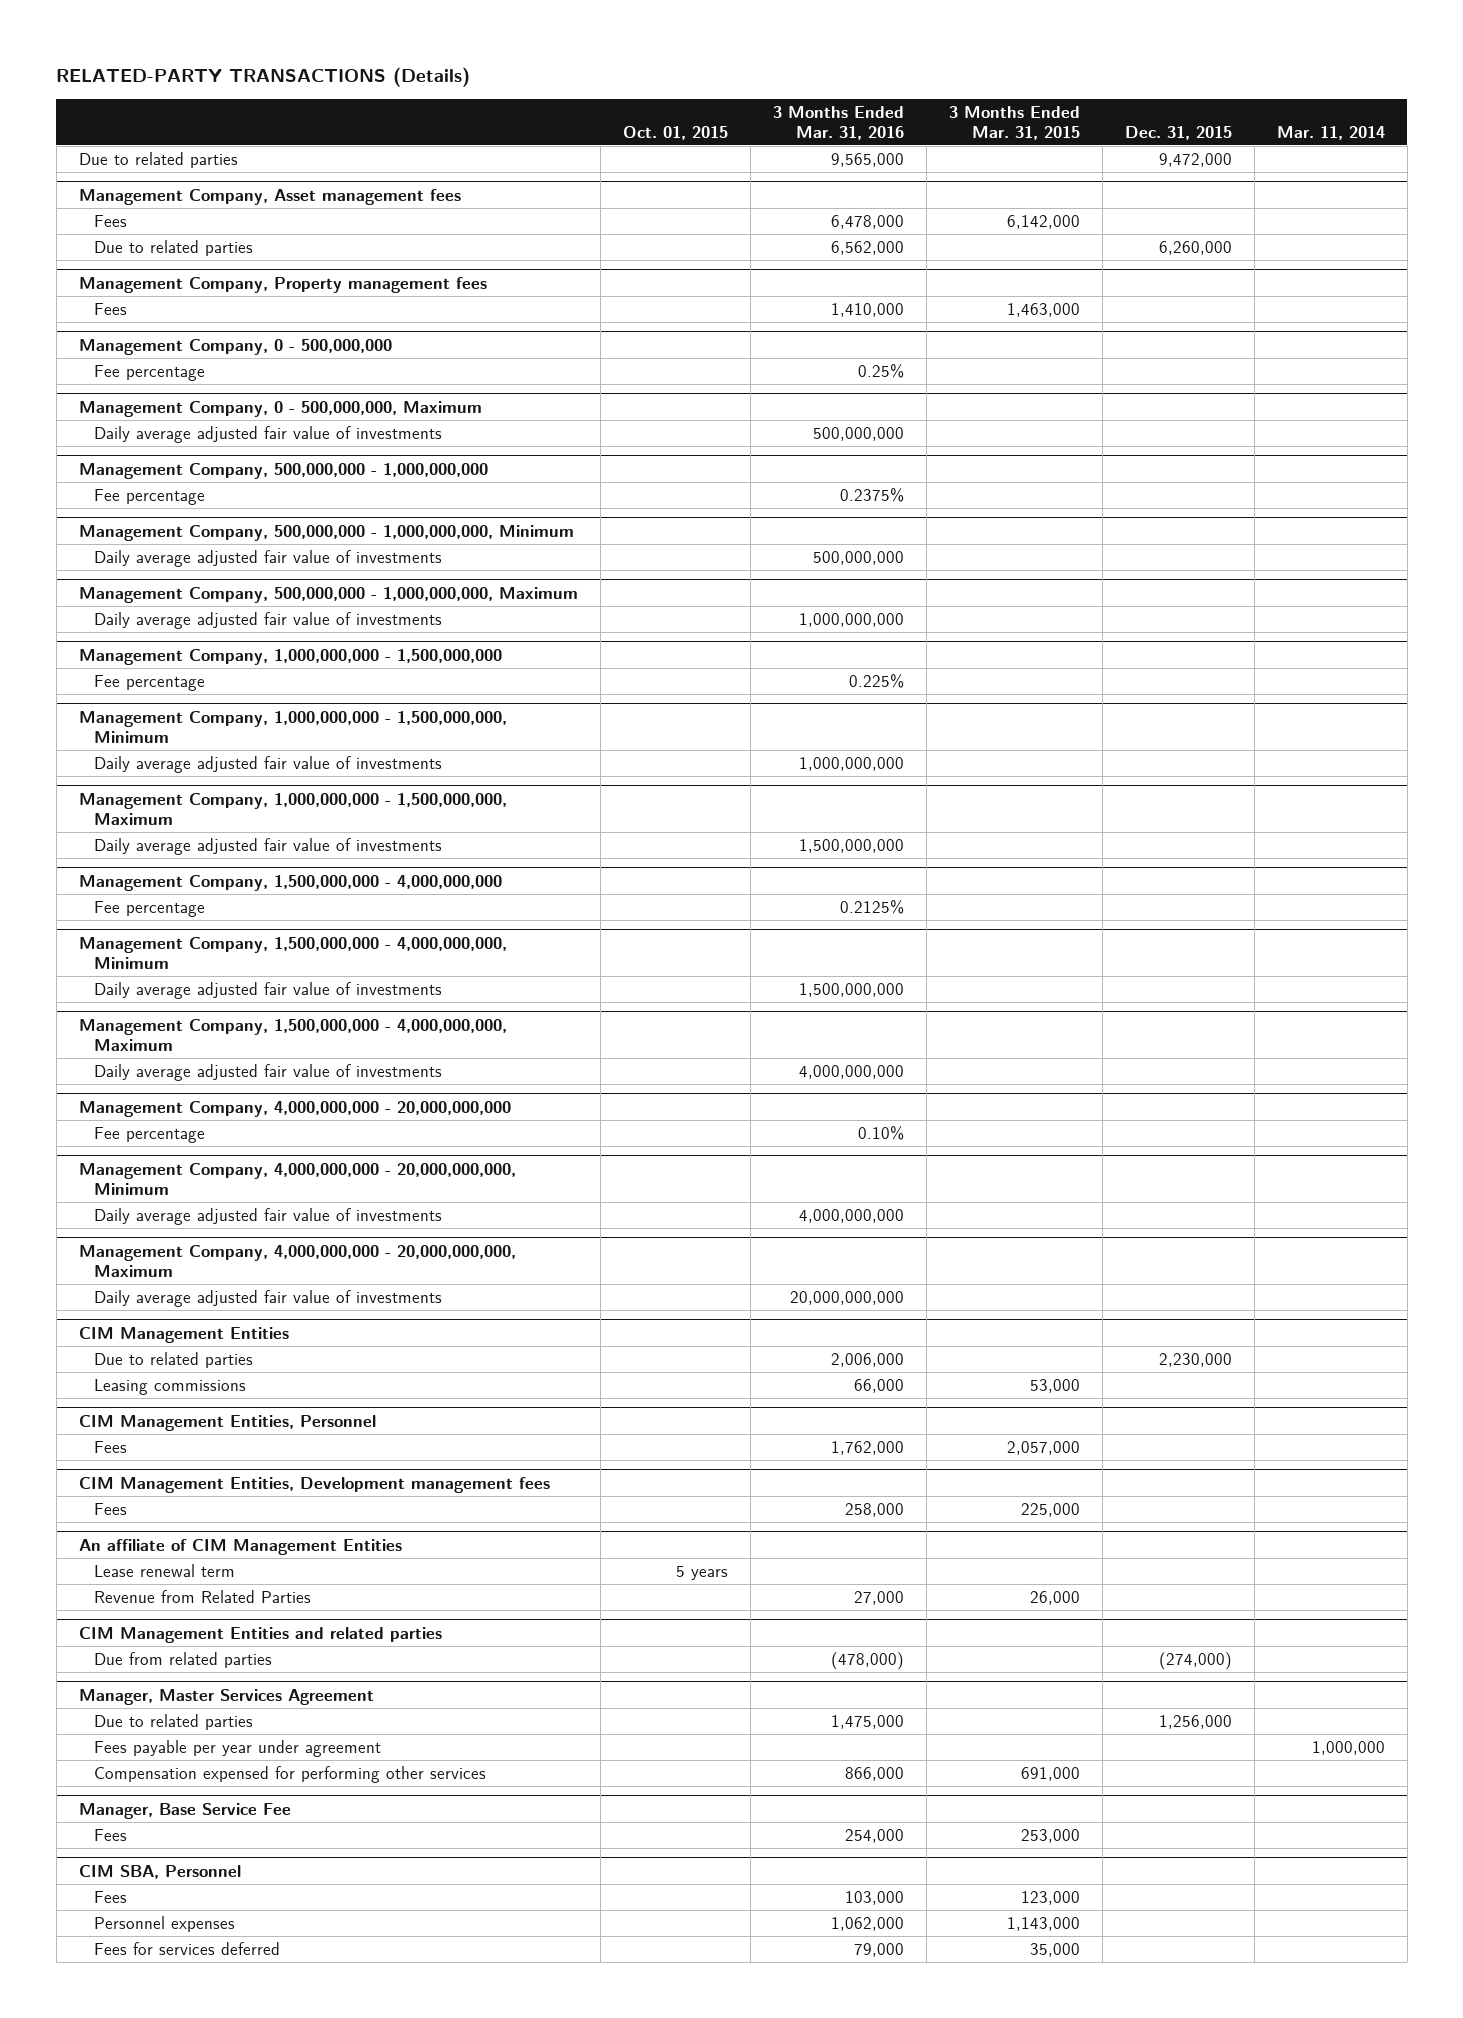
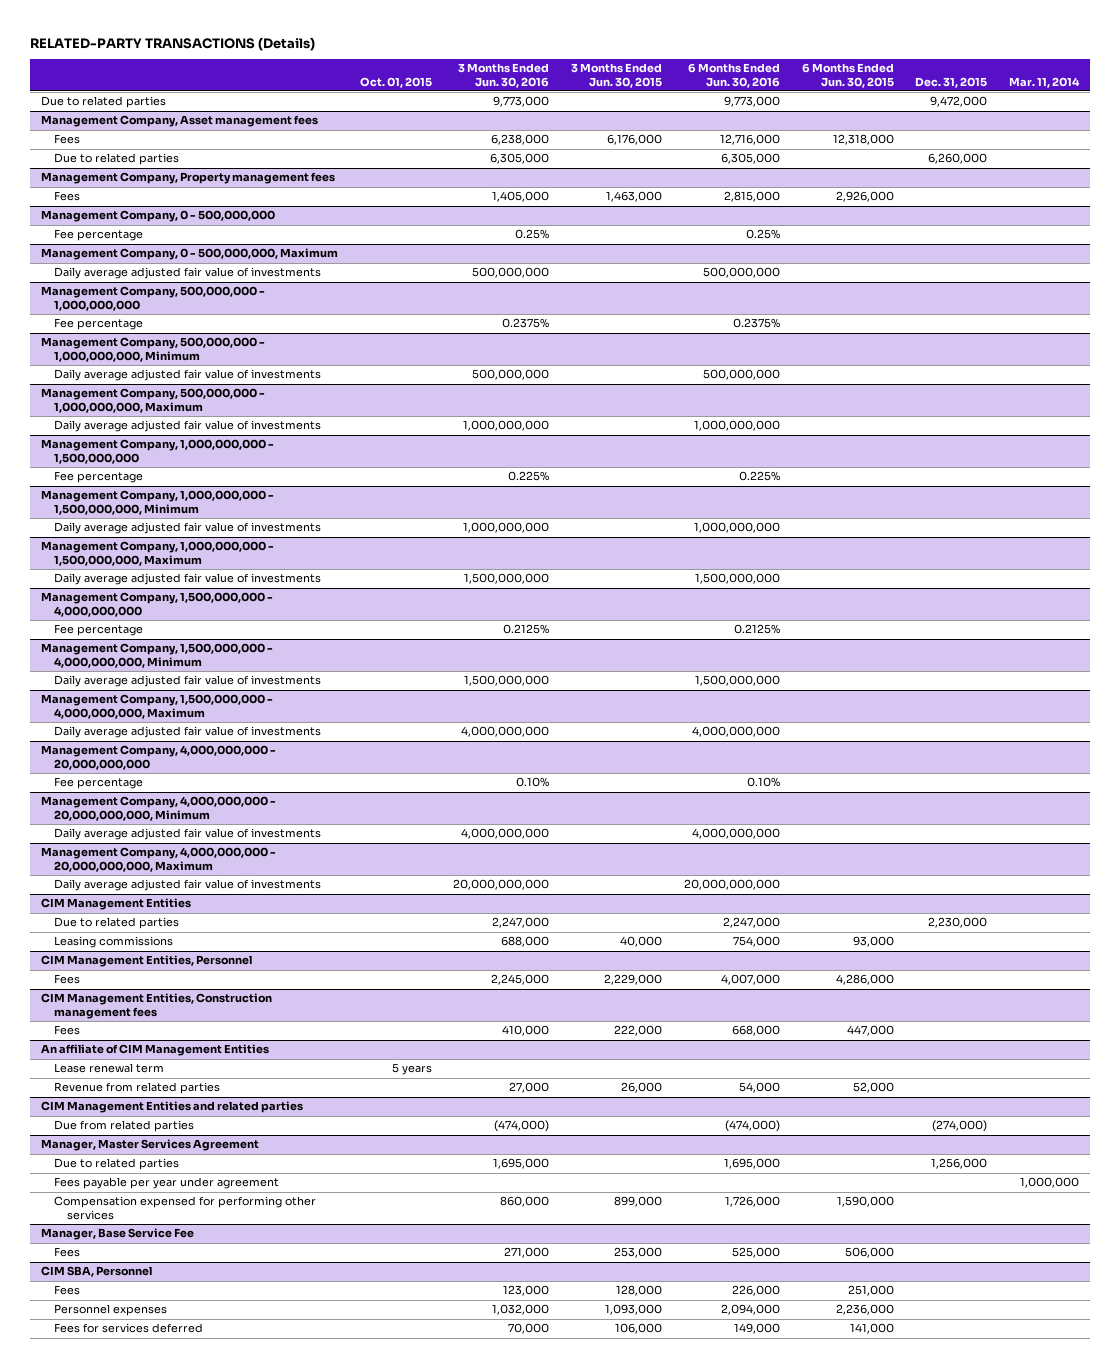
- | Oct. 01, 2015 | 3 Months Ended Mar. 31, 2016 | 3 Months Ended Mar. 31, 2015 | Dec. 31, 2015 | Mar. 11, 2014
+ | Oct. 01, 2015 | 3 Months Ended Jun. 30, 2016 | 3 Months Ended Jun. 30, 2015 | 6 Months Ended Jun. 30, 2016 | 6 Months Ended Jun. 30, 2015 | Dec. 31, 2015 | Mar. 11, 2014
- CIM Management Entities, Development management fees
+ CIM Management Entities, Construction management fees
@ An affiliate of CIM Management Entities
- Revenue from Related Parties | | 27,000 | 26,000 | |
+ Revenue from related parties | | 27,000 | 26,000 | 54,000 | 52,000 | |

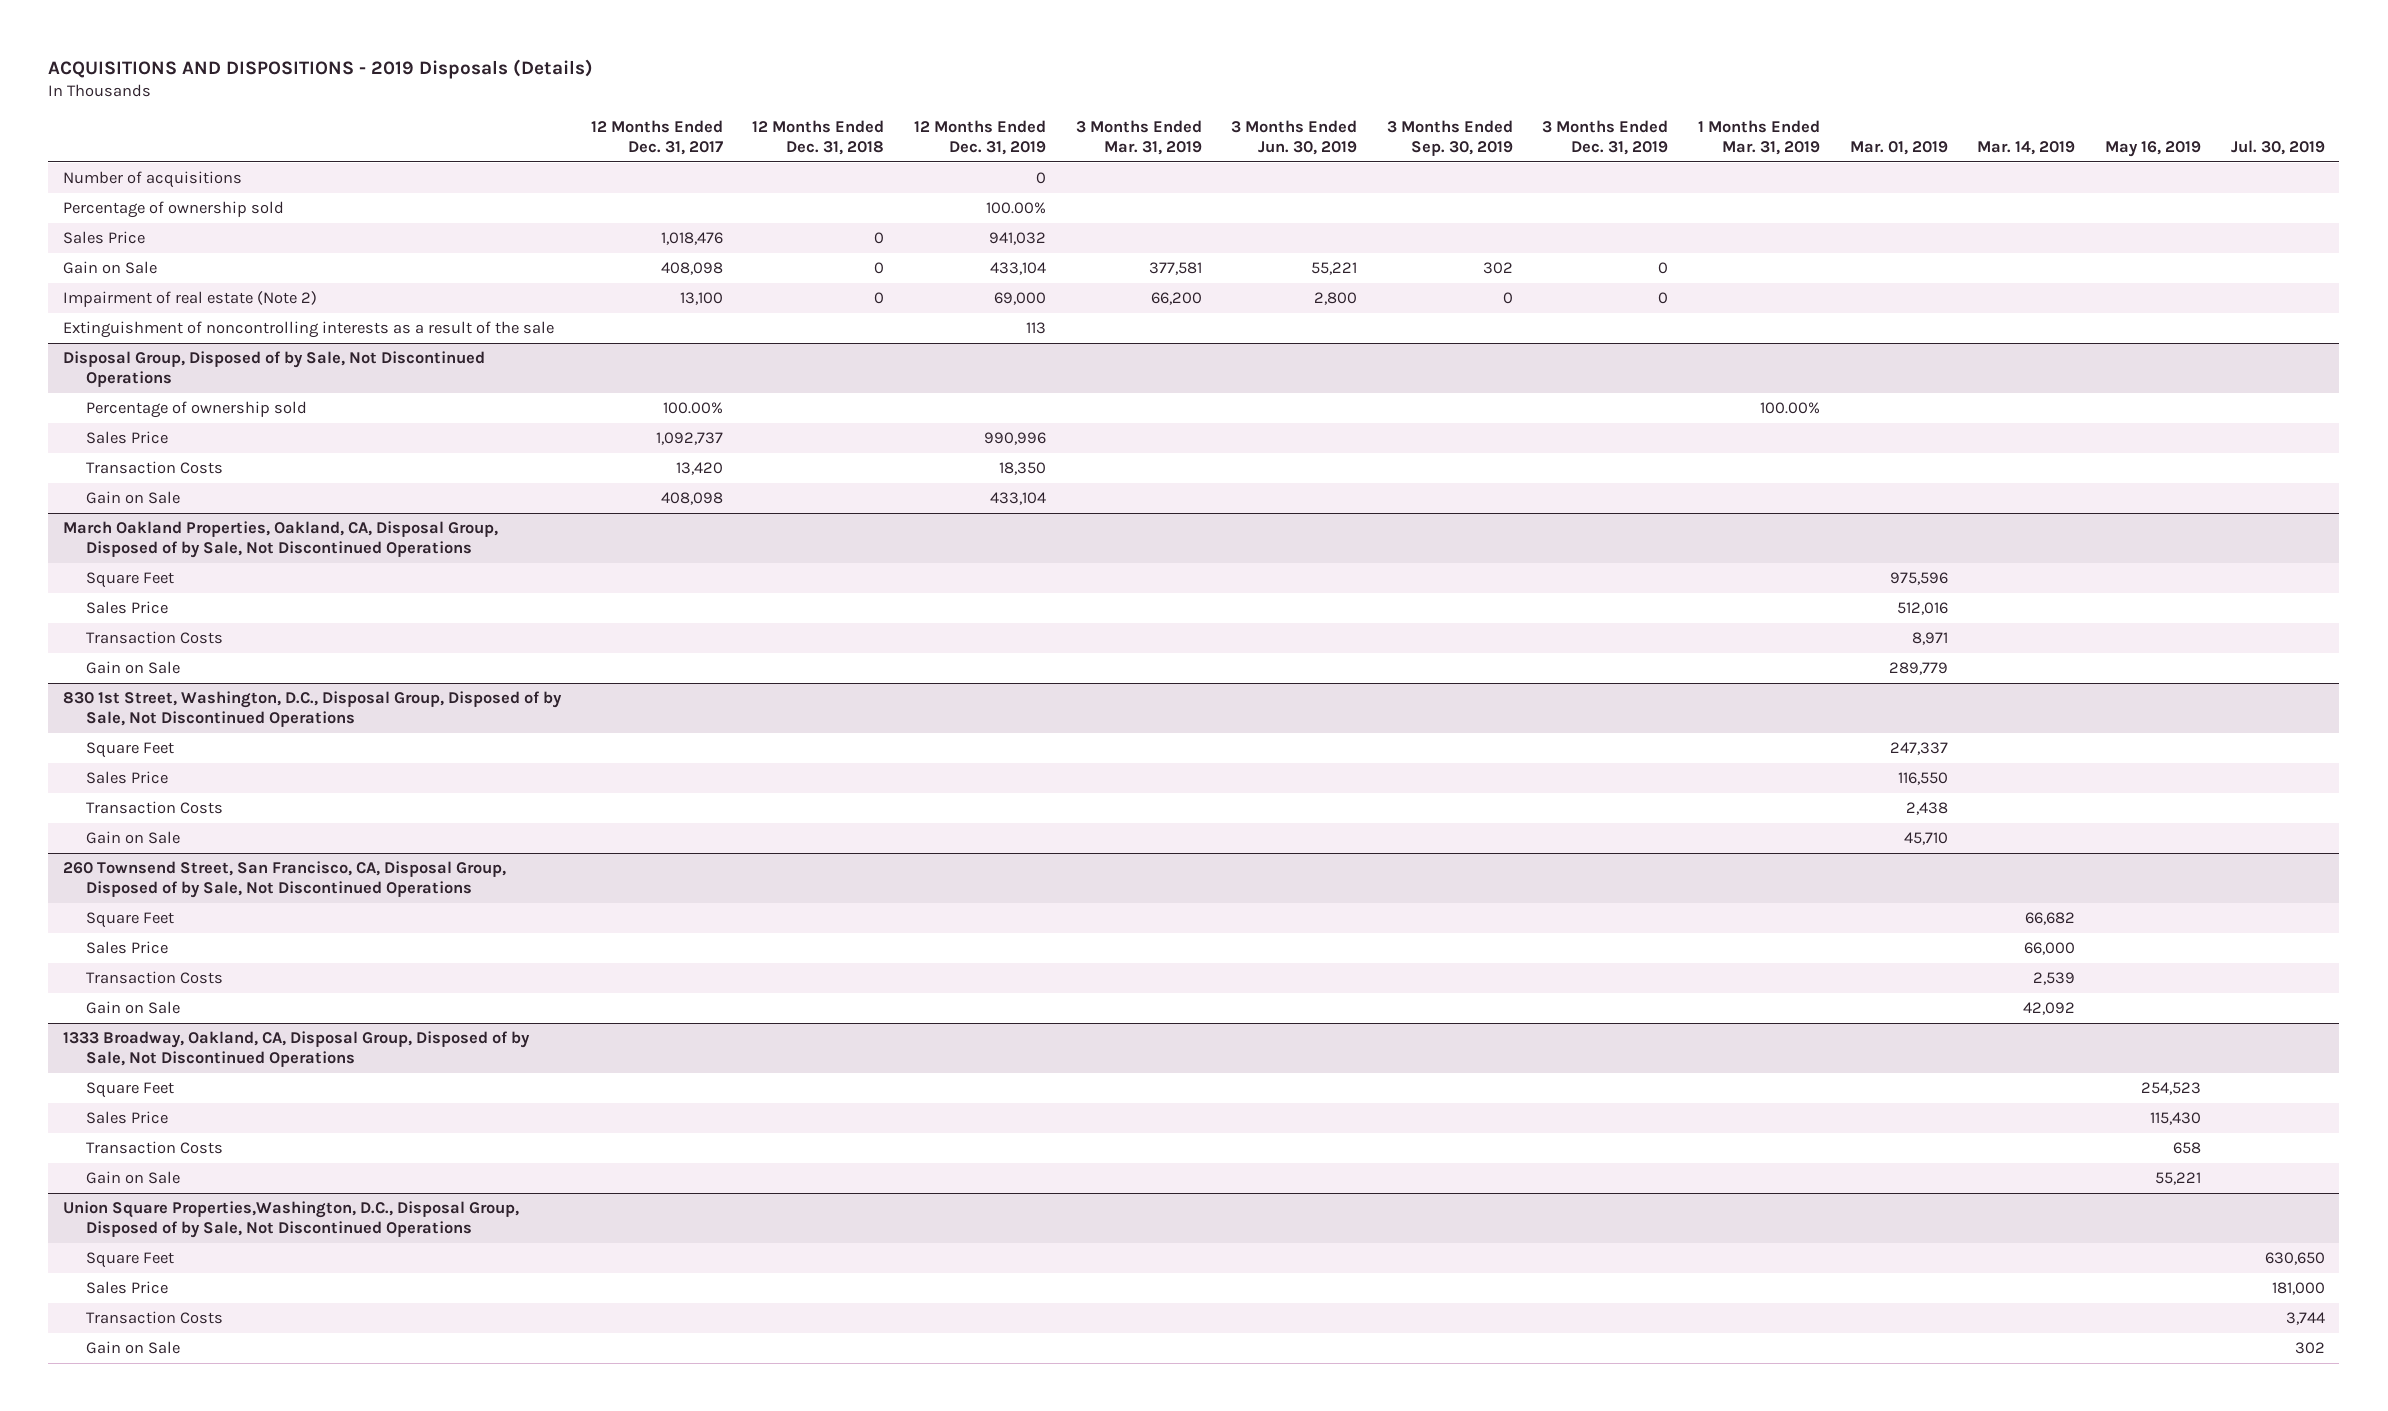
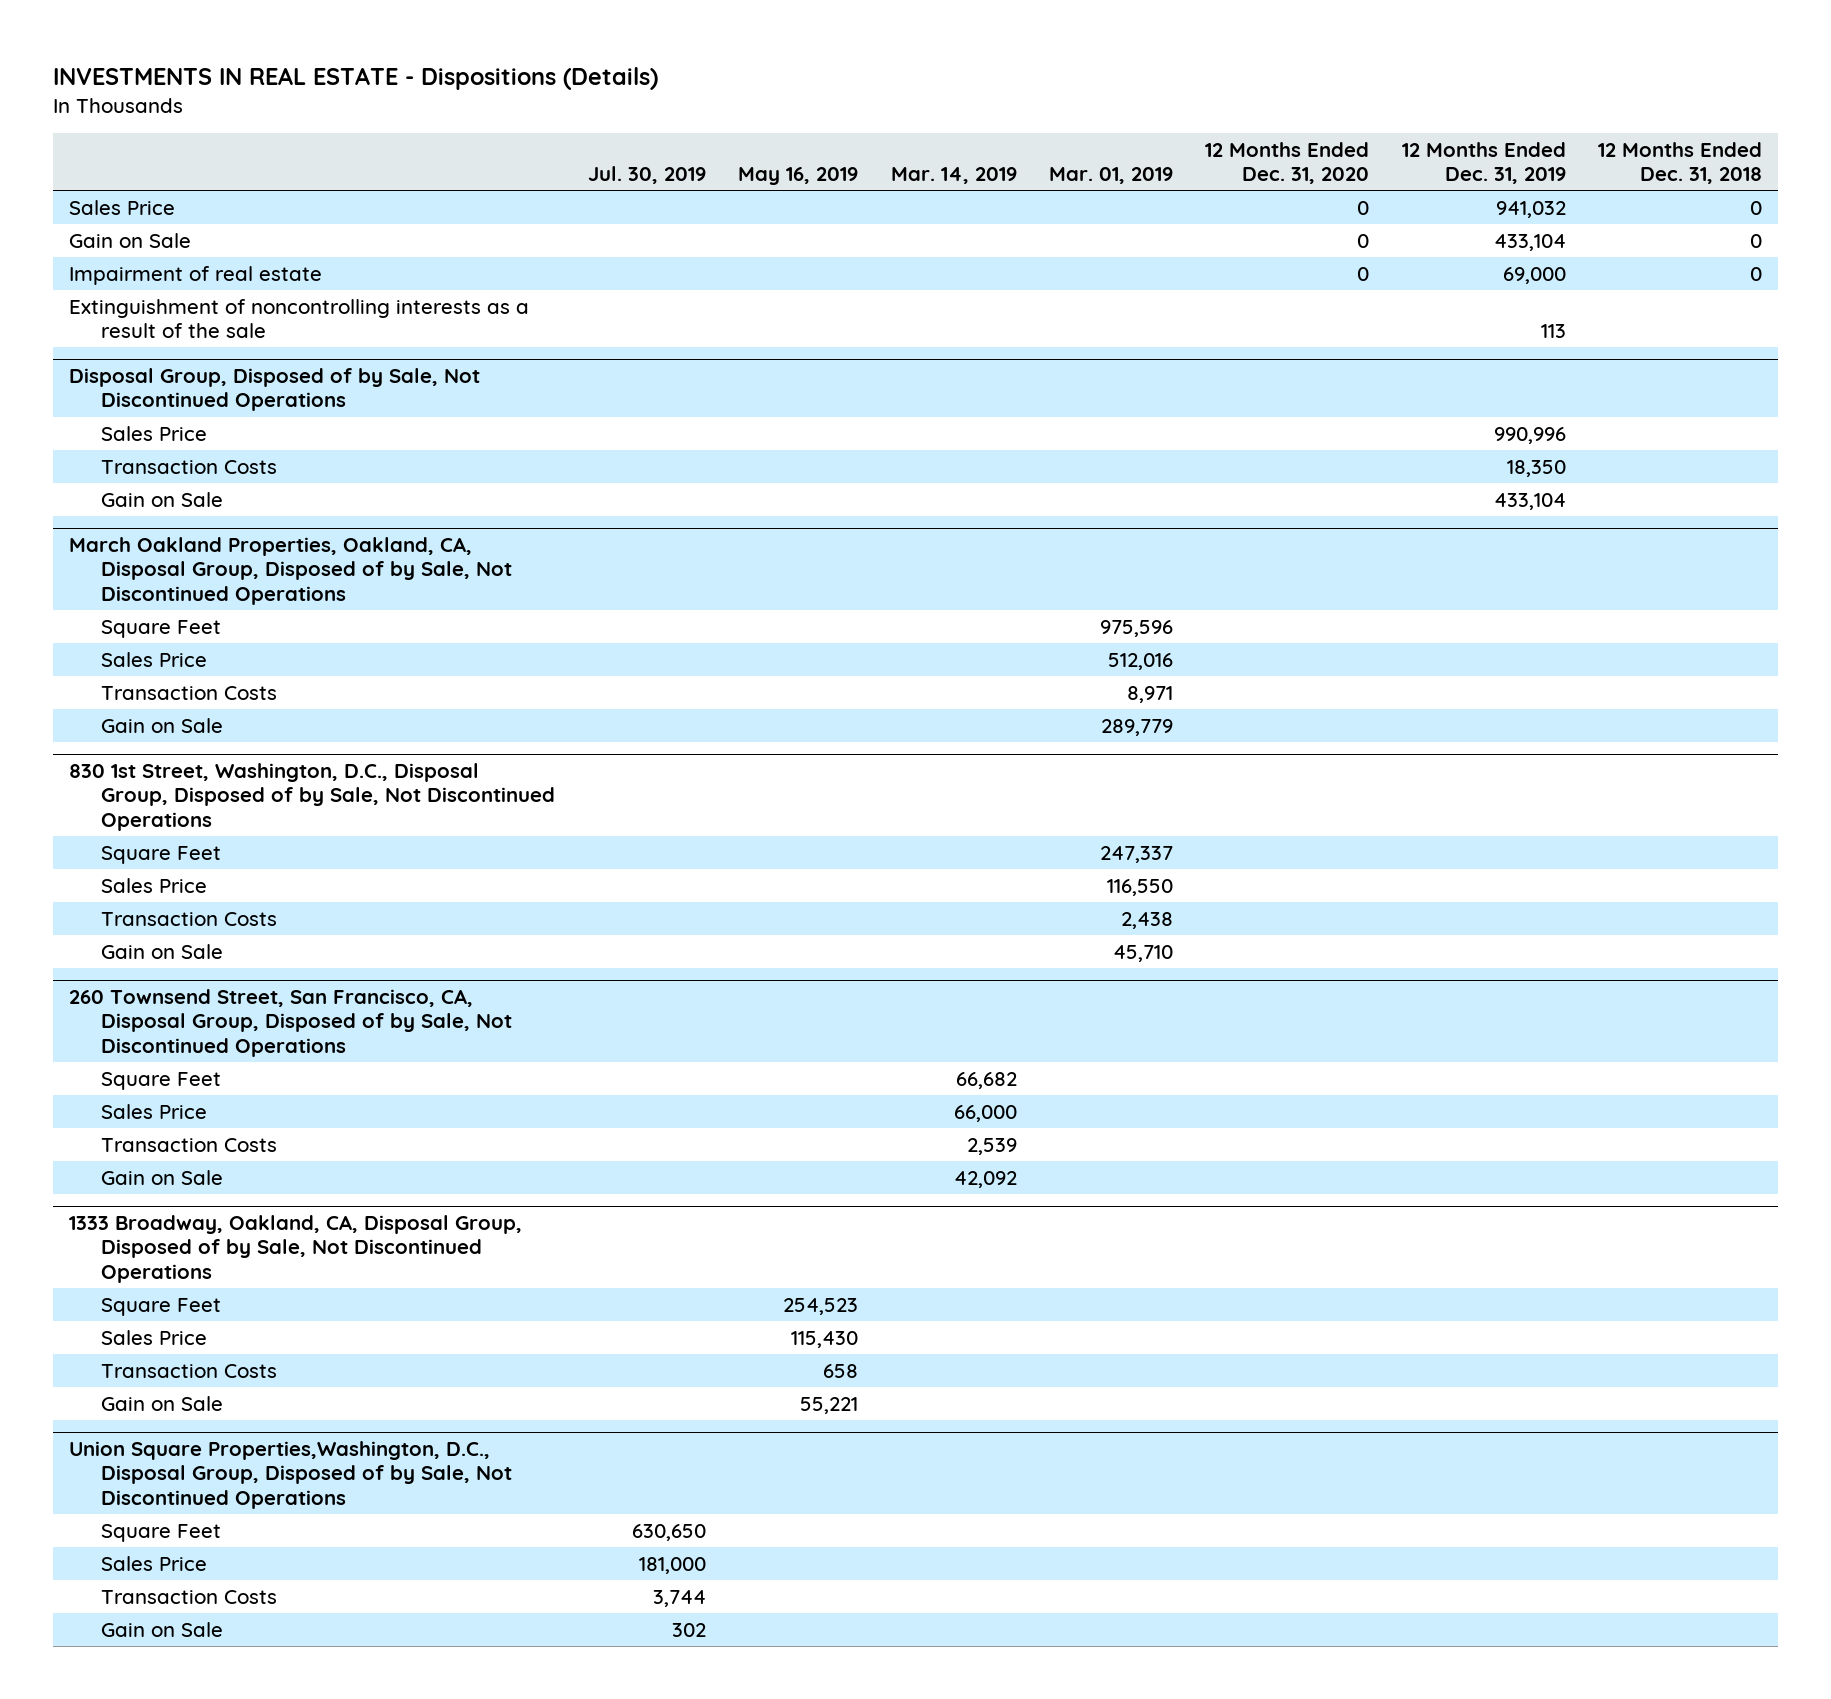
- ACQUISITIONS AND DISPOSITIONS - 2019 Disposals (Details)
+ INVESTMENTS IN REAL ESTATE - Dispositions (Details)
- | 12 Months Ended Dec. 31, 2017 | 12 Months Ended Dec. 31, 2018 | 12 Months Ended Dec. 31, 2019 | 3 Months Ended Mar. 31, 2019 | 3 Months Ended Jun. 30, 2019 | 3 Months Ended Sep. 30, 2019 | 3 Months Ended Dec. 31, 2019 | 1 Months Ended Mar. 31, 2019 | Mar. 01, 2019 | Mar. 14, 2019 | May 16, 2019 | Jul. 30, 2019
+ | Jul. 30, 2019 | May 16, 2019 | Mar. 14, 2019 | Mar. 01, 2019 | 12 Months Ended Dec. 31, 2020 | 12 Months Ended Dec. 31, 2019 | 12 Months Ended Dec. 31, 2018
- Number of acquisitions | | | 0 | | | | | | | | |
- Percentage of ownership sold | | | 100.00% | | | | | | | | |
- Impairment of real estate (Note 2) | 13,100 | 0 | 69,000 | 66,200 | 2,800 | 0 | 0 | | | | |
+ Impairment of real estate | | | | | 0 | 69,000 | 0
@ Disposal Group, Disposed of by Sale, Not Discontinued Operations
- Percentage of ownership sold | 100.00% | | | | | | | 100.00% | | | |

